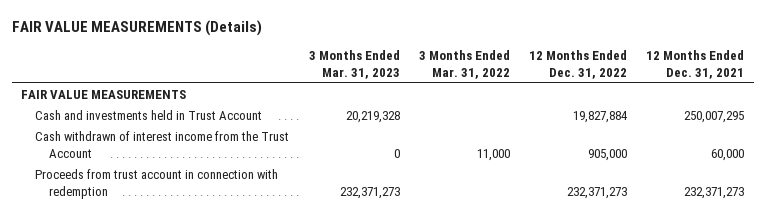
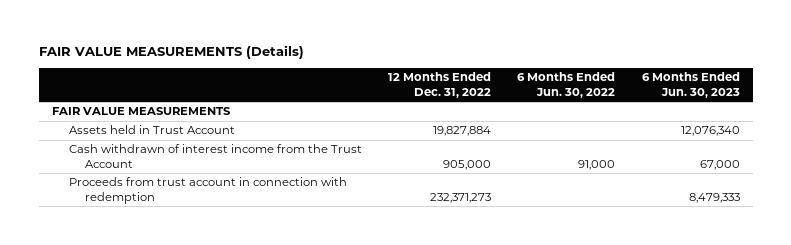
- | 3 Months Ended Mar. 31, 2023 | 3 Months Ended Mar. 31, 2022 | 12 Months Ended Dec. 31, 2022 | 12 Months Ended Dec. 31, 2021
+ | 12 Months Ended Dec. 31, 2022 | 6 Months Ended Jun. 30, 2022 | 6 Months Ended Jun. 30, 2023
- Cash and investments held in Trust Account | 20,219,328 | | 19,827,884 | 250,007,295
+ Assets held in Trust Account | 19,827,884 | | 12,076,340

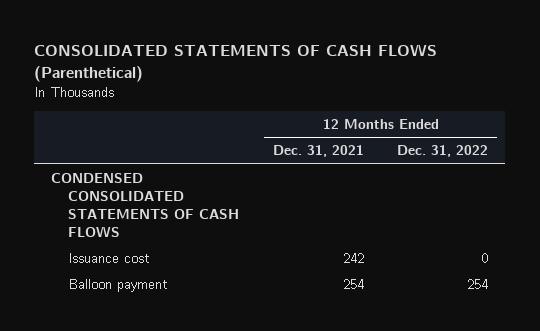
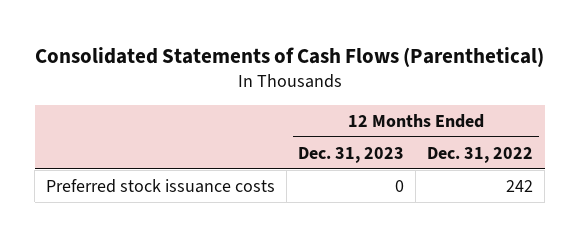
- CONSOLIDATED STATEMENTS OF CASH FLOWS (Parenthetical)
+ Consolidated Statements of Cash Flows (Parenthetical)
- | 12 Months Ended Dec. 31, 2021 | 12 Months Ended Dec. 31, 2022
+ | 12 Months Ended Dec. 31, 2023 | 12 Months Ended Dec. 31, 2022
- CONDENSED CONSOLIDATED STATEMENTS OF CASH FLOWS
- Issuance cost | 242 | 0
- Balloon payment | 254 | 254
+ Preferred stock issuance costs | 0 | 242

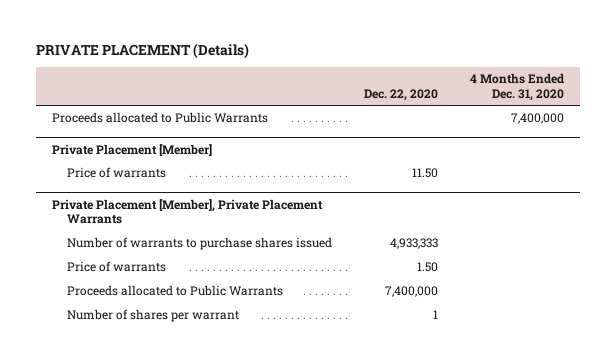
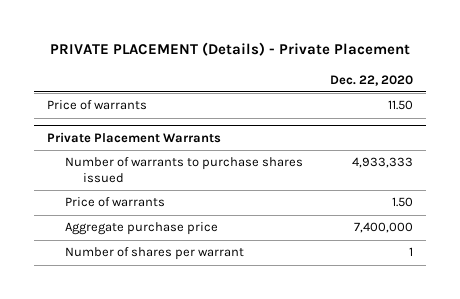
- PRIVATE PLACEMENT (Details)
+ PRIVATE PLACEMENT (Details) - Private Placement
- | Dec. 22, 2020 | 4 Months Ended Dec. 31, 2020
+ | Dec. 22, 2020
- Proceeds allocated to Public Warrants | | 7,400,000
- Private Placement [Member]
- Private Placement [Member], Private Placement Warrants
+ Private Placement Warrants
- Proceeds allocated to Public Warrants | 7,400,000 |
+ Aggregate purchase price | 7,400,000

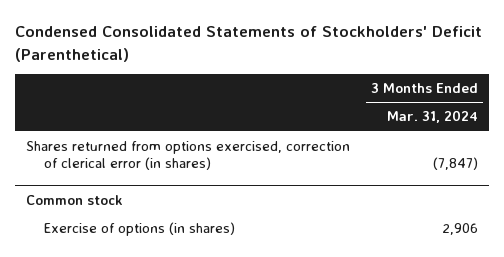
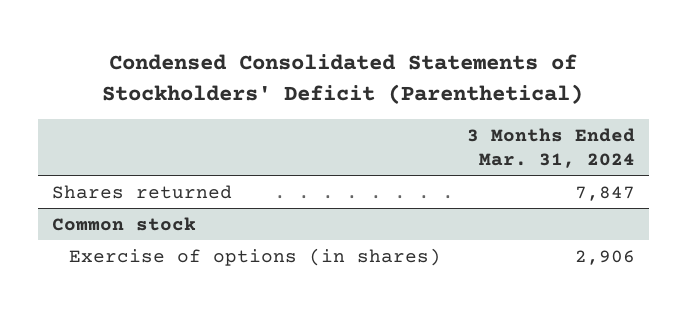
- Shares returned from options exercised, correction of clerical error (in shares) | (7,847)
+ Shares returned | 7,847

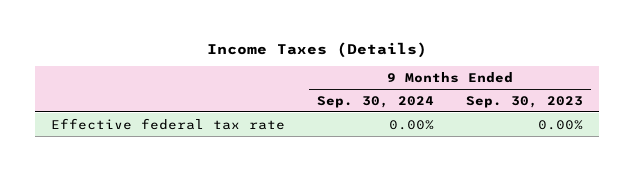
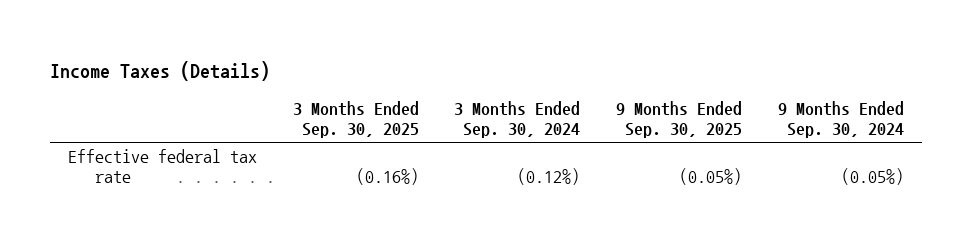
- | 9 Months Ended Sep. 30, 2024 | 9 Months Ended Sep. 30, 2023
+ | 3 Months Ended Sep. 30, 2025 | 3 Months Ended Sep. 30, 2024 | 9 Months Ended Sep. 30, 2025 | 9 Months Ended Sep. 30, 2024
- Effective federal tax rate | 0.00% | 0.00%
+ Effective federal tax rate | (0.16%) | (0.12%) | (0.05%) | (0.05%)

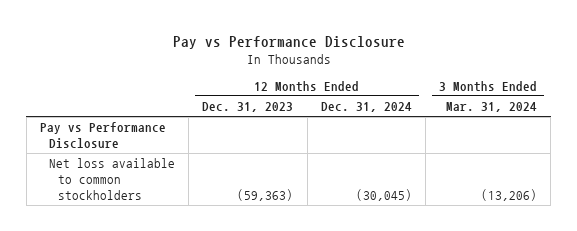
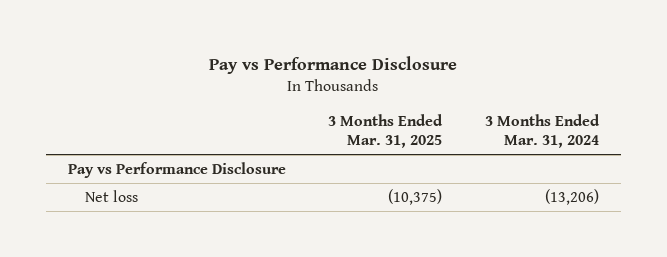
- | 12 Months Ended Dec. 31, 2023 | 12 Months Ended Dec. 31, 2024 | 3 Months Ended Mar. 31, 2024
+ | 3 Months Ended Mar. 31, 2025 | 3 Months Ended Mar. 31, 2024
- Net loss available to common stockholders | (59,363) | (30,045) | (13,206)
+ Net loss | (10,375) | (13,206)

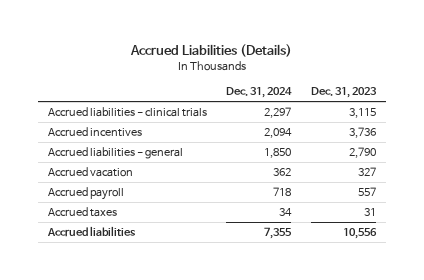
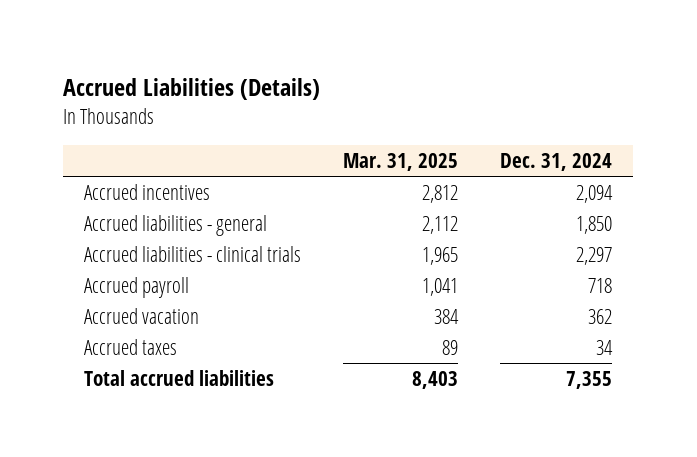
- | Dec. 31, 2024 | Dec. 31, 2023
+ | Mar. 31, 2025 | Dec. 31, 2024
moved down: Accrued liabilities - clinical trials | 1,965 | 2,297
moved down: Accrued vacation | 384 | 362
- Accrued liabilities | 7,355 | 10,556
+ Total accrued liabilities | 8,403 | 7,355

